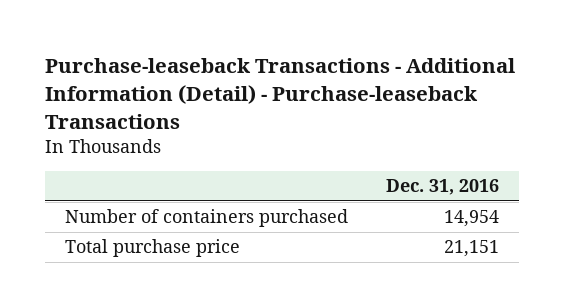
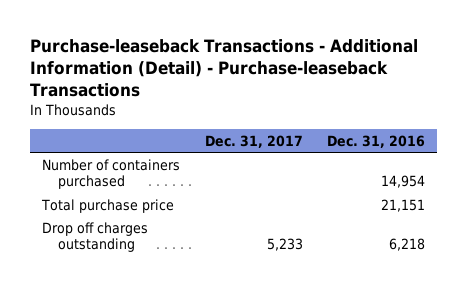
- | Dec. 31, 2016
+ | Dec. 31, 2017 | Dec. 31, 2016
+ Drop off charges outstanding | 5,233 | 6,218

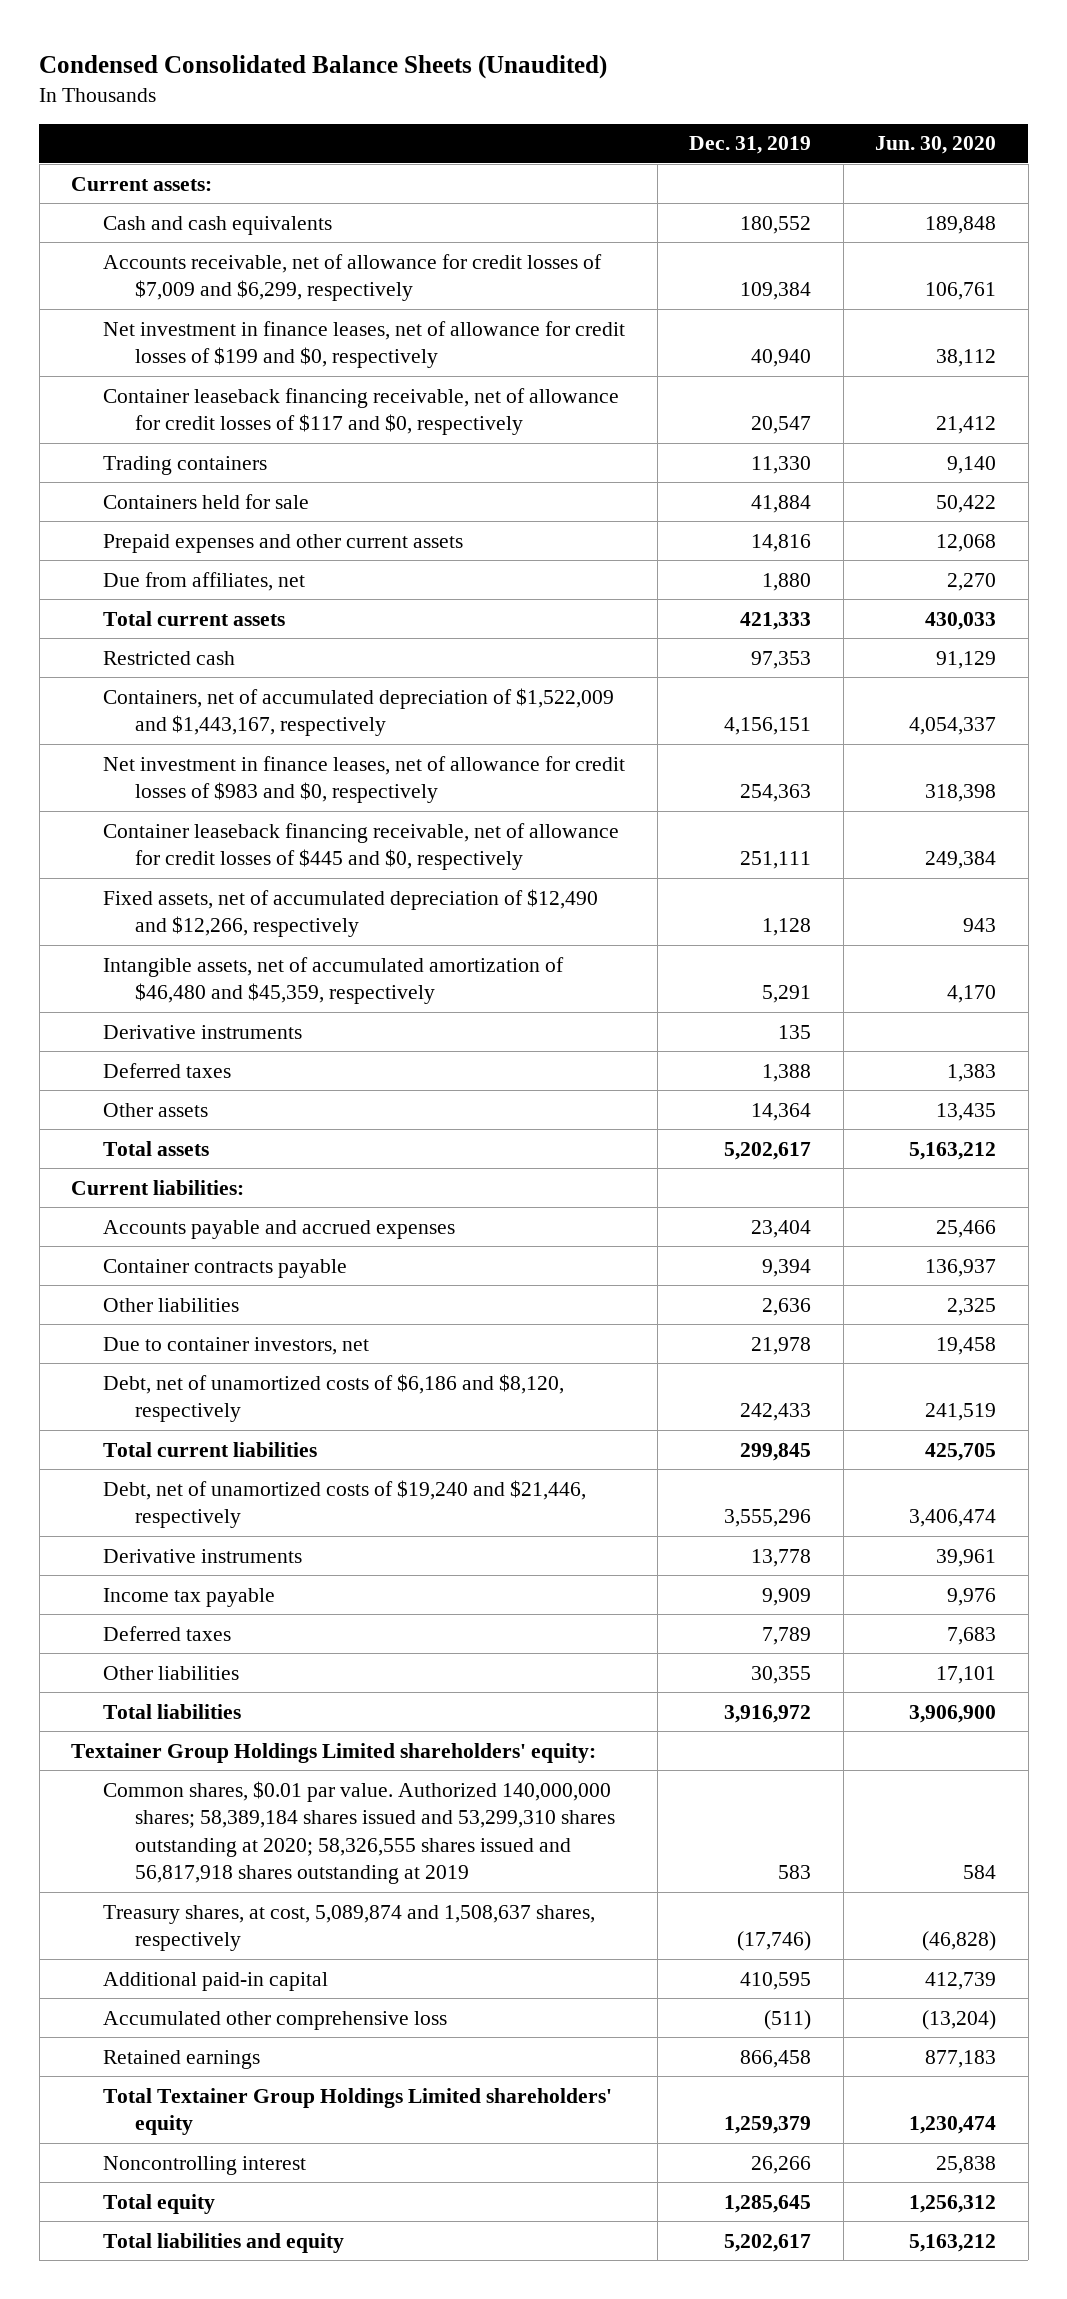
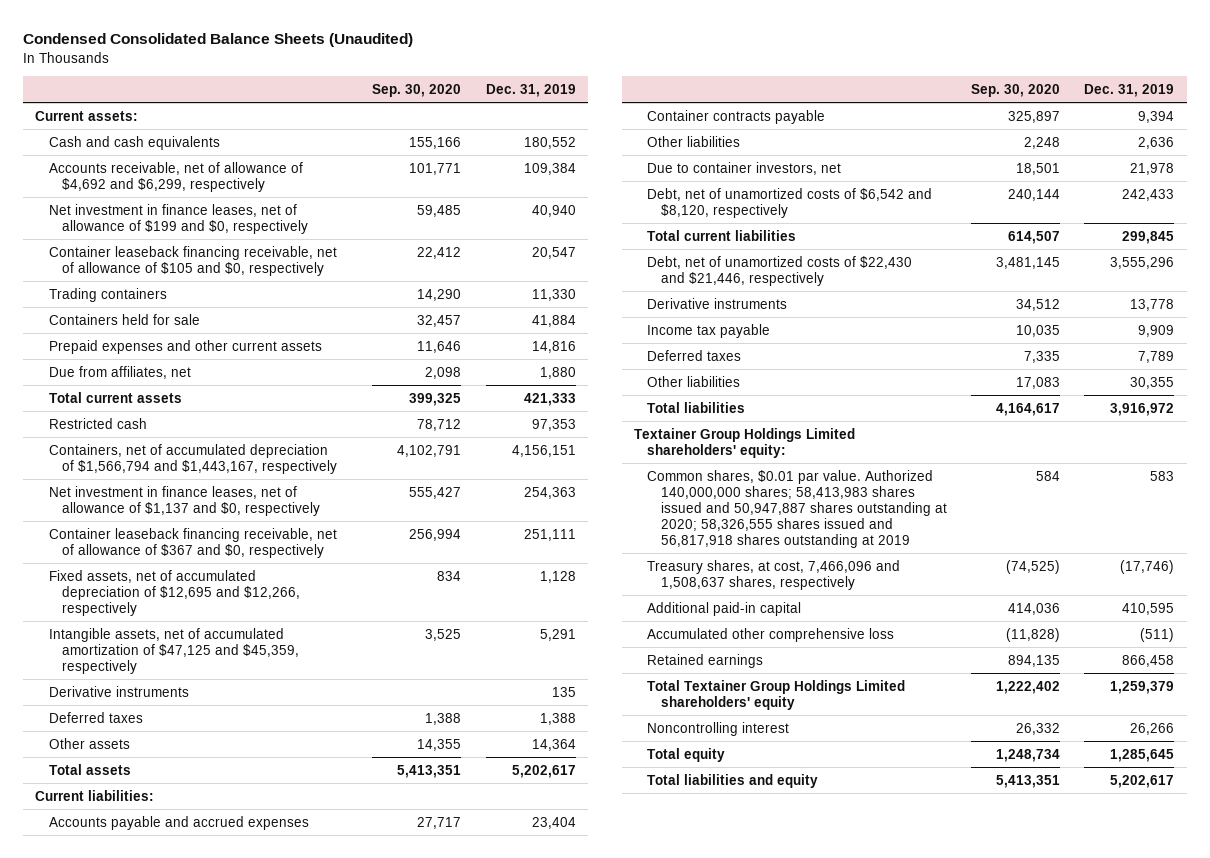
- | Dec. 31, 2019 | Jun. 30, 2020
+ | Sep. 30, 2020 | Dec. 31, 2019
- Accounts receivable, net of allowance for credit losses of $7,009 and $6,299, respectively | 109,384 | 106,761
- Net investment in finance leases, net of allowance for credit losses of $199 and $0, respectively | 40,940 | 38,112
- Container leaseback financing receivable, net of allowance for credit losses of $117 and $0, respectively | 20,547 | 21,412
+ Accounts receivable, net of allowance of $4,692 and $6,299, respectively | 101,771 | 109,384
+ Net investment in finance leases, net of allowance of $199 and $0, respectively | 59,485 | 40,940
+ Container leaseback financing receivable, net of allowance of $105 and $0, respectively | 22,412 | 20,547
- Containers, net of accumulated depreciation of $1,522,009 and $1,443,167, respectively | 4,156,151 | 4,054,337
- Net investment in finance leases, net of allowance for credit losses of $983 and $0, respectively | 254,363 | 318,398
- Container leaseback financing receivable, net of allowance for credit losses of $445 and $0, respectively | 251,111 | 249,384
- Fixed assets, net of accumulated depreciation of $12,490 and $12,266, respectively | 1,128 | 943
- Intangible assets, net of accumulated amortization of $46,480 and $45,359, respectively | 5,291 | 4,170
+ Containers, net of accumulated depreciation of $1,566,794 and $1,443,167, respectively | 4,102,791 | 4,156,151
+ Net investment in finance leases, net of allowance of $1,137 and $0, respectively | 555,427 | 254,363
+ Container leaseback financing receivable, net of allowance of $367 and $0, respectively | 256,994 | 251,111
+ Fixed assets, net of accumulated depreciation of $12,695 and $12,266, respectively | 834 | 1,128
+ Intangible assets, net of accumulated amortization of $47,125 and $45,359, respectively | 3,525 | 5,291
- Debt, net of unamortized costs of $6,186 and $8,120, respectively | 242,433 | 241,519
+ Debt, net of unamortized costs of $6,542 and $8,120, respectively | 240,144 | 242,433
- Debt, net of unamortized costs of $19,240 and $21,446, respectively | 3,555,296 | 3,406,474
+ Debt, net of unamortized costs of $22,430 and $21,446, respectively | 3,481,145 | 3,555,296
- Common shares, $0.01 par value. Authorized 140,000,000 shares; 58,389,184 shares issued and 53,299,310 shares outstanding at 2020; 58,326,555 shares issued and 56,817,918 shares outstanding at 2019 | 583 | 584
- Treasury shares, at cost, 5,089,874 and 1,508,637 shares, respectively | (17,746) | (46,828)
+ Common shares, $0.01 par value. Authorized 140,000,000 shares; 58,413,983 shares issued and 50,947,887 shares outstanding at 2020; 58,326,555 shares issued and 56,817,918 shares outstanding at 2019 | 584 | 583
+ Treasury shares, at cost, 7,466,096 and 1,508,637 shares, respectively | (74,525) | (17,746)

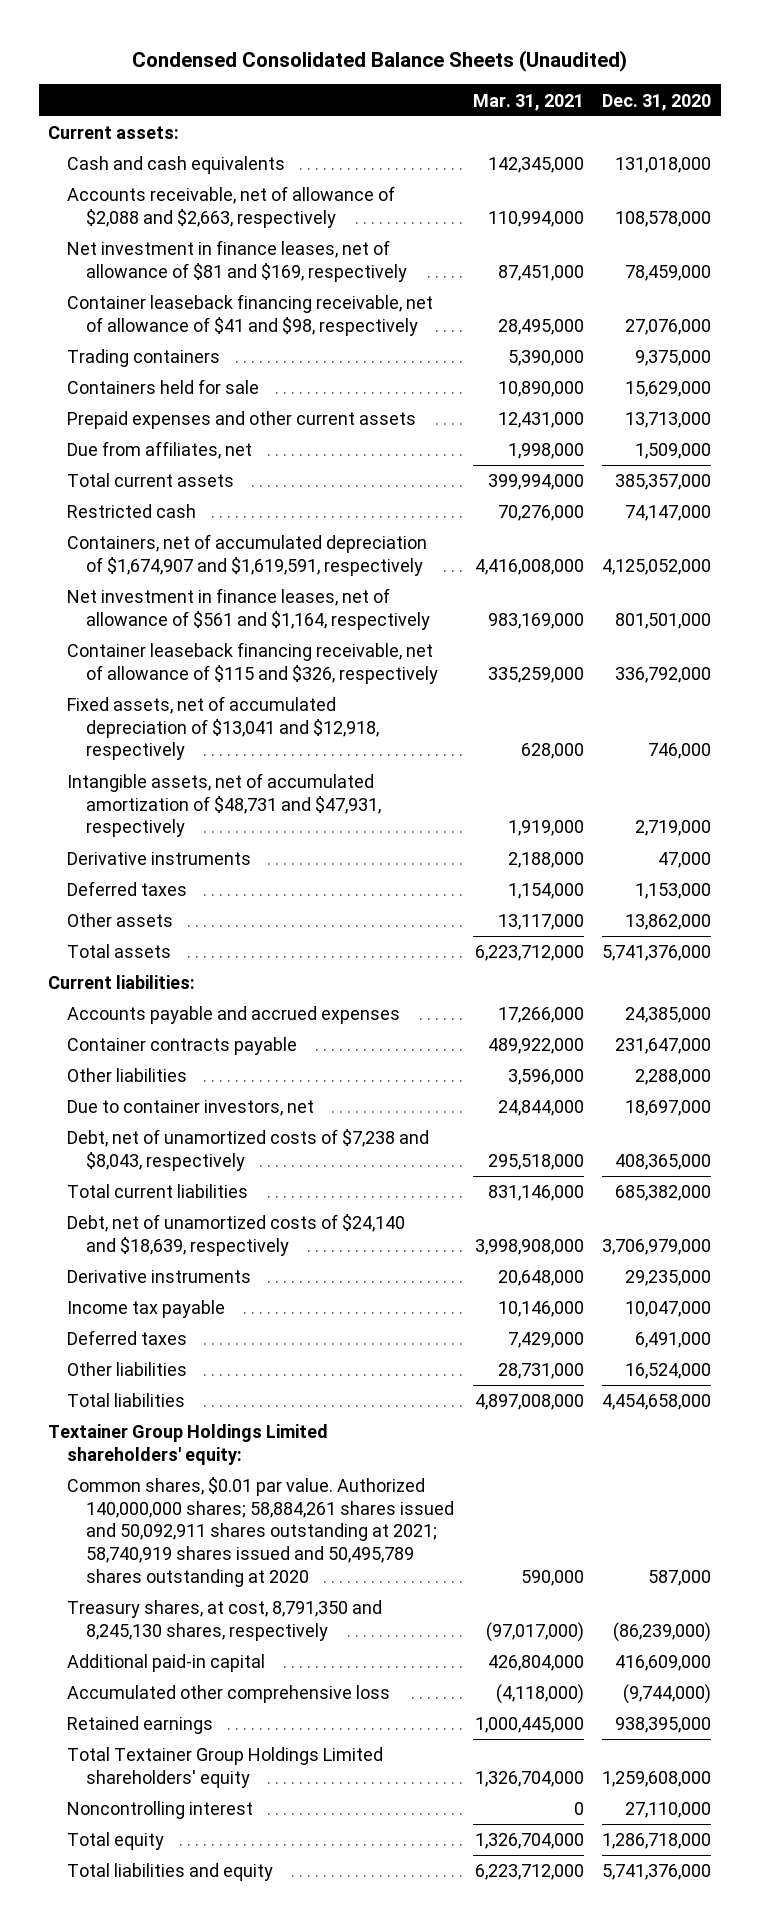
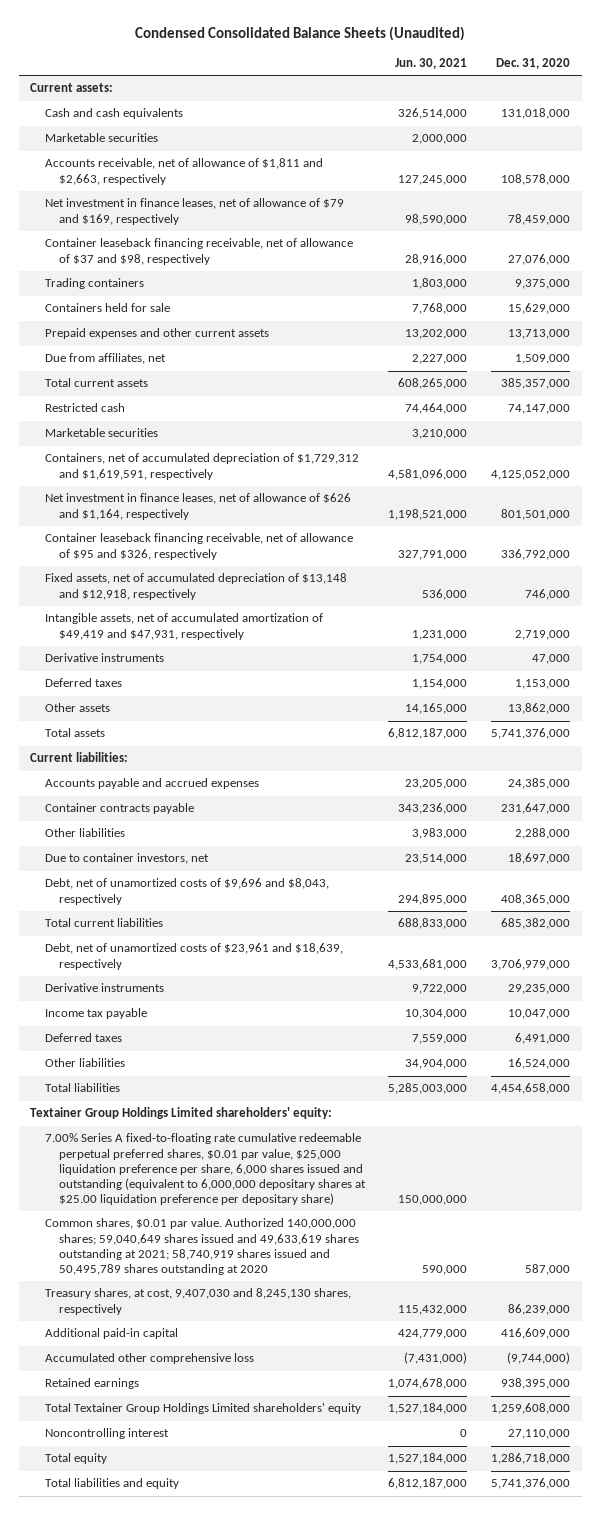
- | Mar. 31, 2021 | Dec. 31, 2020
+ | Jun. 30, 2021 | Dec. 31, 2020
- Accounts receivable, net of allowance of $2,088 and $2,663, respectively | 110,994,000 | 108,578,000
- Net investment in finance leases, net of allowance of $81 and $169, respectively | 87,451,000 | 78,459,000
- Container leaseback financing receivable, net of allowance of $41 and $98, respectively | 28,495,000 | 27,076,000
+ Marketable securities | 2,000,000 |
+ Accounts receivable, net of allowance of $1,811 and $2,663, respectively | 127,245,000 | 108,578,000
+ Net investment in finance leases, net of allowance of $79 and $169, respectively | 98,590,000 | 78,459,000
+ Container leaseback financing receivable, net of allowance of $37 and $98, respectively | 28,916,000 | 27,076,000
- Containers, net of accumulated depreciation of $1,674,907 and $1,619,591, respectively | 4,416,008,000 | 4,125,052,000
- Net investment in finance leases, net of allowance of $561 and $1,164, respectively | 983,169,000 | 801,501,000
- Container leaseback financing receivable, net of allowance of $115 and $326, respectively | 335,259,000 | 336,792,000
- Fixed assets, net of accumulated depreciation of $13,041 and $12,918, respectively | 628,000 | 746,000
- Intangible assets, net of accumulated amortization of $48,731 and $47,931, respectively | 1,919,000 | 2,719,000
+ Marketable securities | 3,210,000 |
+ Containers, net of accumulated depreciation of $1,729,312 and $1,619,591, respectively | 4,581,096,000 | 4,125,052,000
+ Net investment in finance leases, net of allowance of $626 and $1,164, respectively | 1,198,521,000 | 801,501,000
+ Container leaseback financing receivable, net of allowance of $95 and $326, respectively | 327,791,000 | 336,792,000
+ Fixed assets, net of accumulated depreciation of $13,148 and $12,918, respectively | 536,000 | 746,000
+ Intangible assets, net of accumulated amortization of $49,419 and $47,931, respectively | 1,231,000 | 2,719,000
- Debt, net of unamortized costs of $7,238 and $8,043, respectively | 295,518,000 | 408,365,000
+ Debt, net of unamortized costs of $9,696 and $8,043, respectively | 294,895,000 | 408,365,000
- Debt, net of unamortized costs of $24,140 and $18,639, respectively | 3,998,908,000 | 3,706,979,000
+ Debt, net of unamortized costs of $23,961 and $18,639, respectively | 4,533,681,000 | 3,706,979,000
- Common shares, $0.01 par value. Authorized 140,000,000 shares; 58,884,261 shares issued and 50,092,911 shares outstanding at 2021; 58,740,919 shares issued and 50,495,789 shares outstanding at 2020 | 590,000 | 587,000
- Treasury shares, at cost, 8,791,350 and 8,245,130 shares, respectively | (97,017,000) | (86,239,000)
+ 7.00% Series A fixed-to-floating rate cumulative redeemable perpetual preferred shares, $0.01 par value, $25,000 liquidation preference per share, 6,000 shares issued and outstanding (equivalent to 6,000,000 depositary shares at $25.00 liquidation preference per depositary share) | 150,000,000 |
+ Common shares, $0.01 par value. Authorized 140,000,000 shares; 59,040,649 shares issued and 49,633,619 shares outstanding at 2021; 58,740,919 shares issued and 50,495,789 shares outstanding at 2020 | 590,000 | 587,000
+ Treasury shares, at cost, 9,407,030 and 8,245,130 shares, respectively | 115,432,000 | 86,239,000

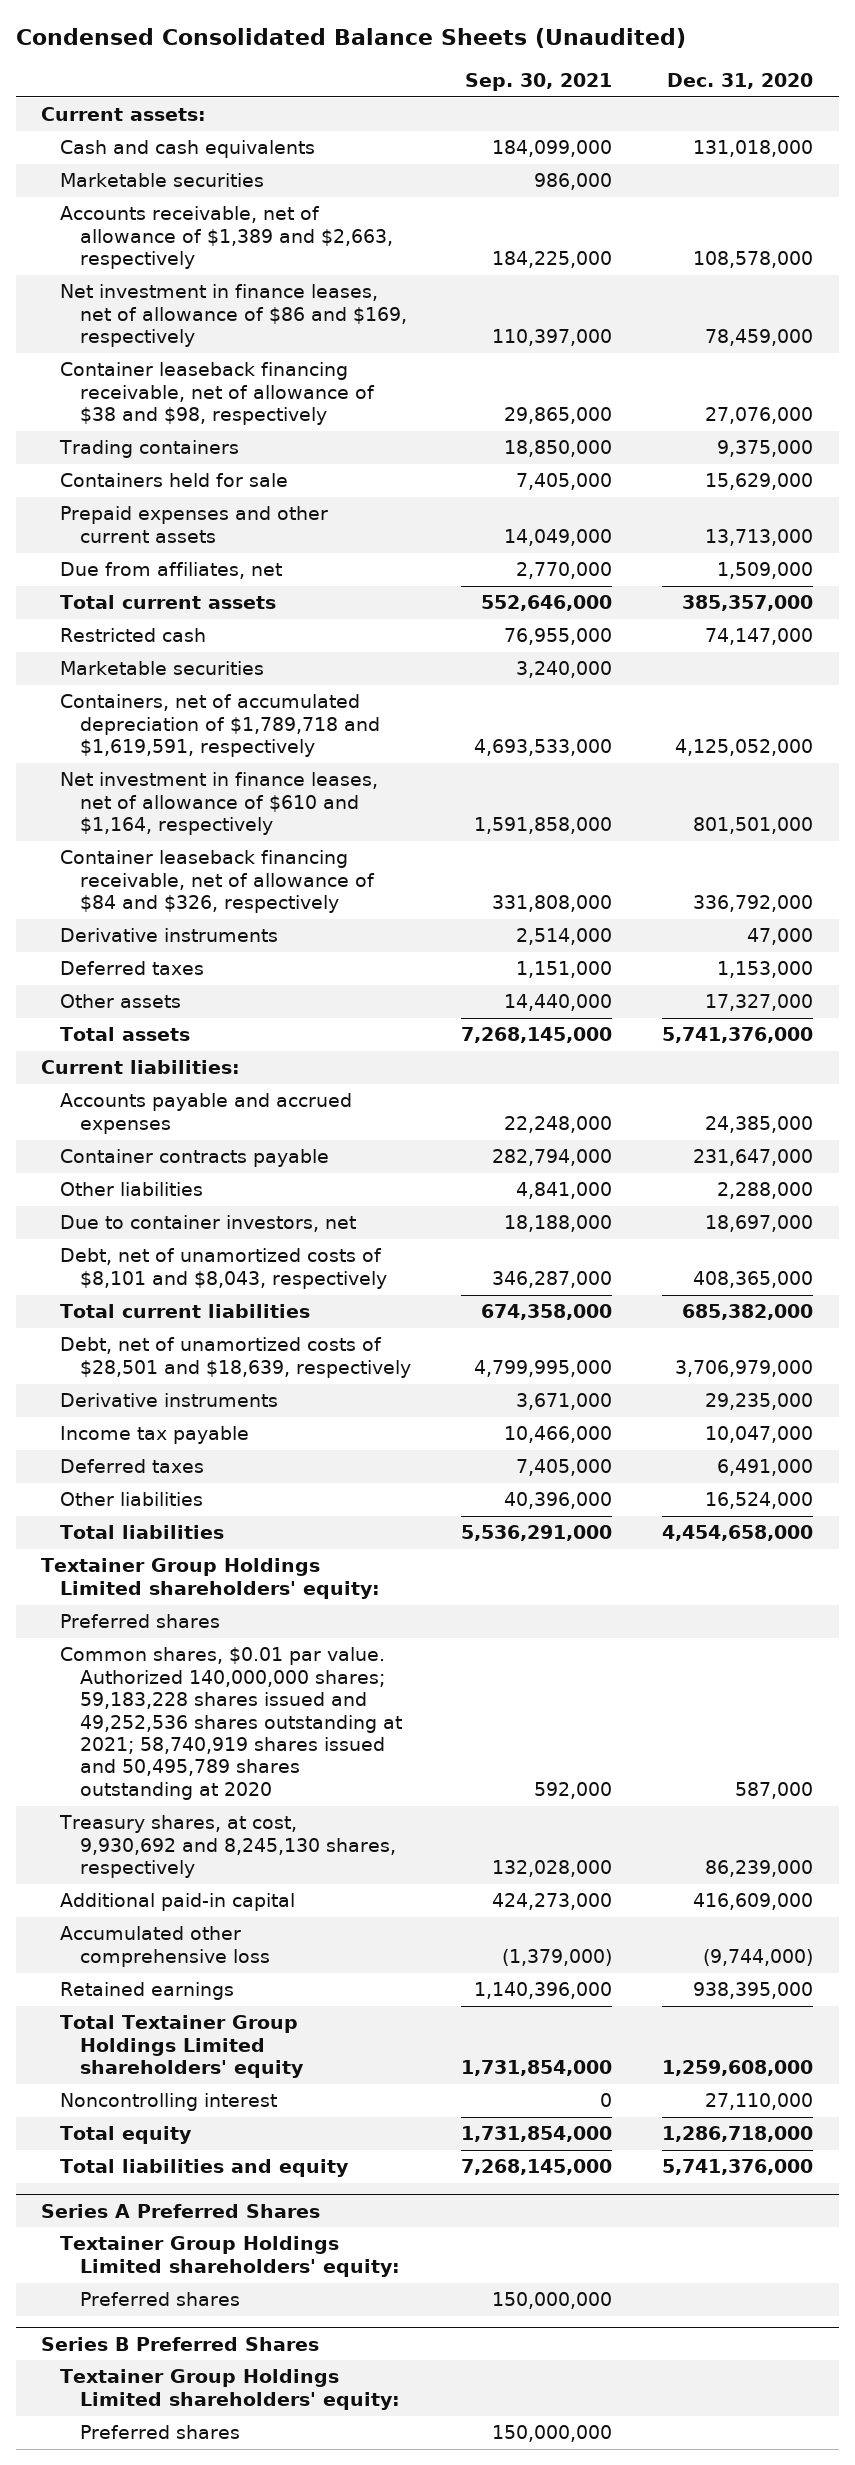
- | Jun. 30, 2021 | Dec. 31, 2020
+ | Sep. 30, 2021 | Dec. 31, 2020
- Accounts receivable, net of allowance of $1,811 and $2,663, respectively | 127,245,000 | 108,578,000
- Net investment in finance leases, net of allowance of $79 and $169, respectively | 98,590,000 | 78,459,000
- Container leaseback financing receivable, net of allowance of $37 and $98, respectively | 28,916,000 | 27,076,000
+ Accounts receivable, net of allowance of $1,389 and $2,663, respectively | 184,225,000 | 108,578,000
+ Net investment in finance leases, net of allowance of $86 and $169, respectively | 110,397,000 | 78,459,000
+ Container leaseback financing receivable, net of allowance of $38 and $98, respectively | 29,865,000 | 27,076,000
- Containers, net of accumulated depreciation of $1,729,312 and $1,619,591, respectively | 4,581,096,000 | 4,125,052,000
- Net investment in finance leases, net of allowance of $626 and $1,164, respectively | 1,198,521,000 | 801,501,000
- Container leaseback financing receivable, net of allowance of $95 and $326, respectively | 327,791,000 | 336,792,000
- Fixed assets, net of accumulated depreciation of $13,148 and $12,918, respectively | 536,000 | 746,000
- Intangible assets, net of accumulated amortization of $49,419 and $47,931, respectively | 1,231,000 | 2,719,000
+ Containers, net of accumulated depreciation of $1,789,718 and $1,619,591, respectively | 4,693,533,000 | 4,125,052,000
+ Net investment in finance leases, net of allowance of $610 and $1,164, respectively | 1,591,858,000 | 801,501,000
+ Container leaseback financing receivable, net of allowance of $84 and $326, respectively | 331,808,000 | 336,792,000
- Other assets | 14,165,000 | 13,862,000
+ Other assets | 14,440,000 | 17,327,000
- Debt, net of unamortized costs of $9,696 and $8,043, respectively | 294,895,000 | 408,365,000
+ Debt, net of unamortized costs of $8,101 and $8,043, respectively | 346,287,000 | 408,365,000
- Debt, net of unamortized costs of $23,961 and $18,639, respectively | 4,533,681,000 | 3,706,979,000
+ Debt, net of unamortized costs of $28,501 and $18,639, respectively | 4,799,995,000 | 3,706,979,000
- 7.00% Series A fixed-to-floating rate cumulative redeemable perpetual preferred shares, $0.01 par value, $25,000 liquidation preference per share, 6,000 shares issued and outstanding (equivalent to 6,000,000 depositary shares at $25.00 liquidation preference per depositary share) | 150,000,000 |
- Common shares, $0.01 par value. Authorized 140,000,000 shares; 59,040,649 shares issued and 49,633,619 shares outstanding at 2021; 58,740,919 shares issued and 50,495,789 shares outstanding at 2020 | 590,000 | 587,000
- Treasury shares, at cost, 9,407,030 and 8,245,130 shares, respectively | 115,432,000 | 86,239,000
+ Preferred shares
+ Common shares, $0.01 par value. Authorized 140,000,000 shares; 59,183,228 shares issued and 49,252,536 shares outstanding at 2021; 58,740,919 shares issued and 50,495,789 shares outstanding at 2020 | 592,000 | 587,000
+ Treasury shares, at cost, 9,930,692 and 8,245,130 shares, respectively | 132,028,000 | 86,239,000
+ Series A Preferred Shares
+ Textainer Group Holdings Limited shareholders' equity:
+ Preferred shares | 150,000,000 |
+ Series B Preferred Shares
+ Textainer Group Holdings Limited shareholders' equity:
+ Preferred shares | 150,000,000 |

